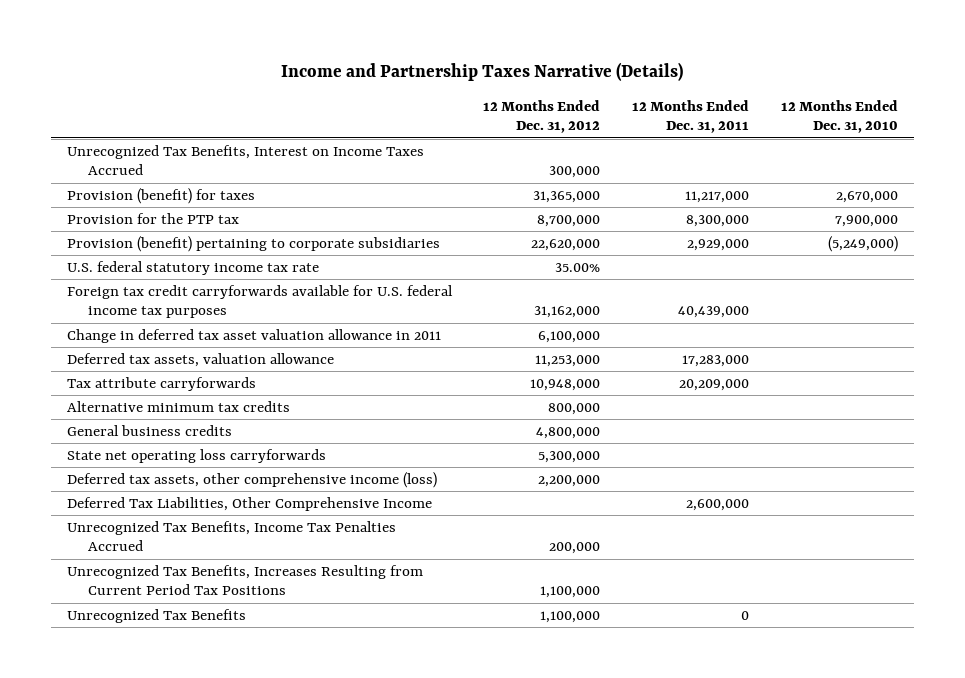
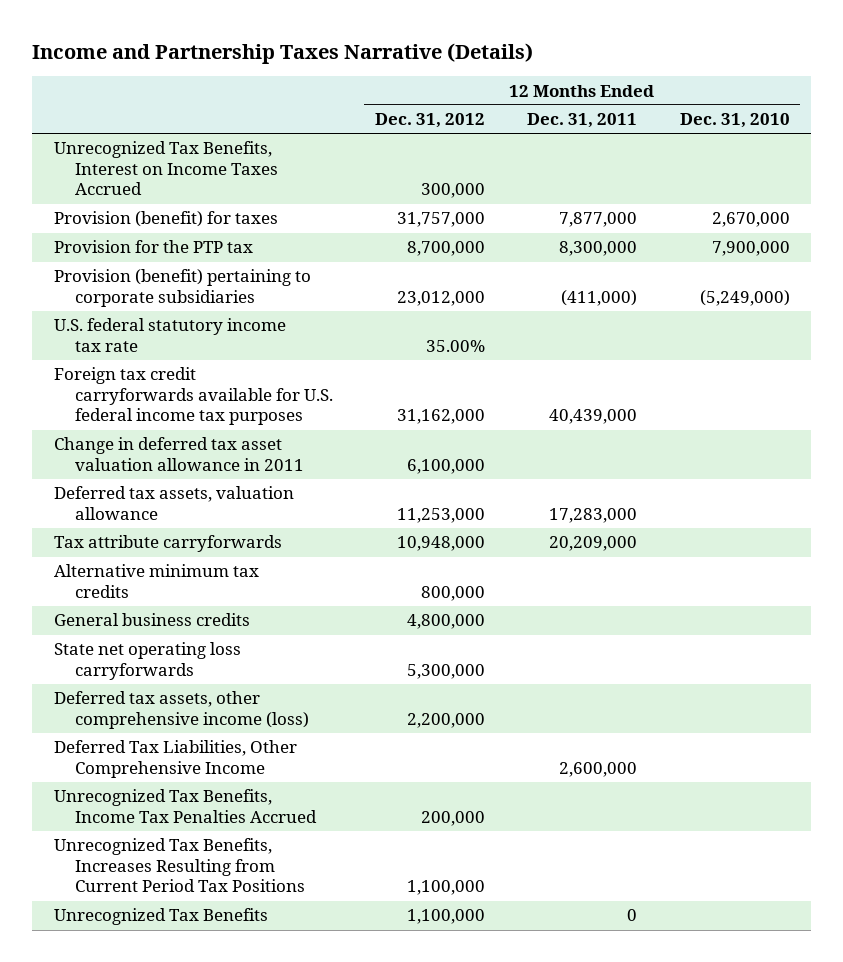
- Provision (benefit) for taxes | 31,365,000 | 11,217,000 | 2,670,000
+ Provision (benefit) for taxes | 31,757,000 | 7,877,000 | 2,670,000
- Provision (benefit) pertaining to corporate subsidiaries | 22,620,000 | 2,929,000 | (5,249,000)
+ Provision (benefit) pertaining to corporate subsidiaries | 23,012,000 | (411,000) | (5,249,000)

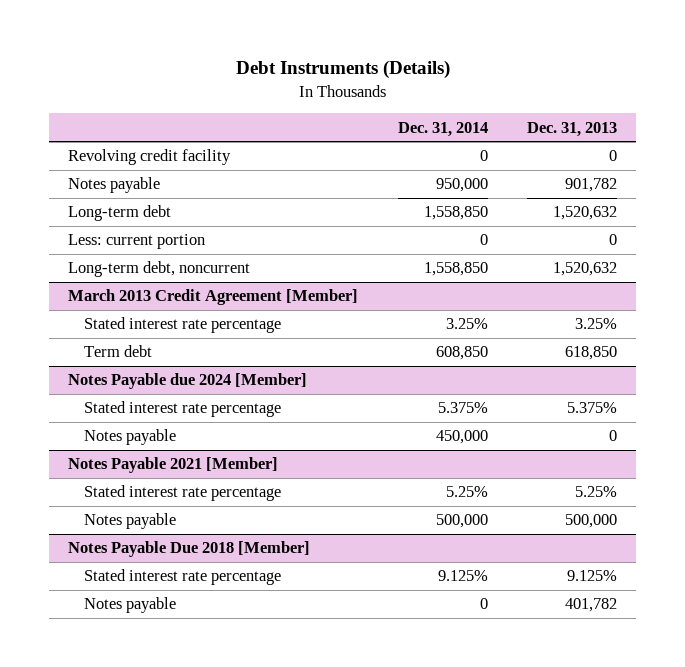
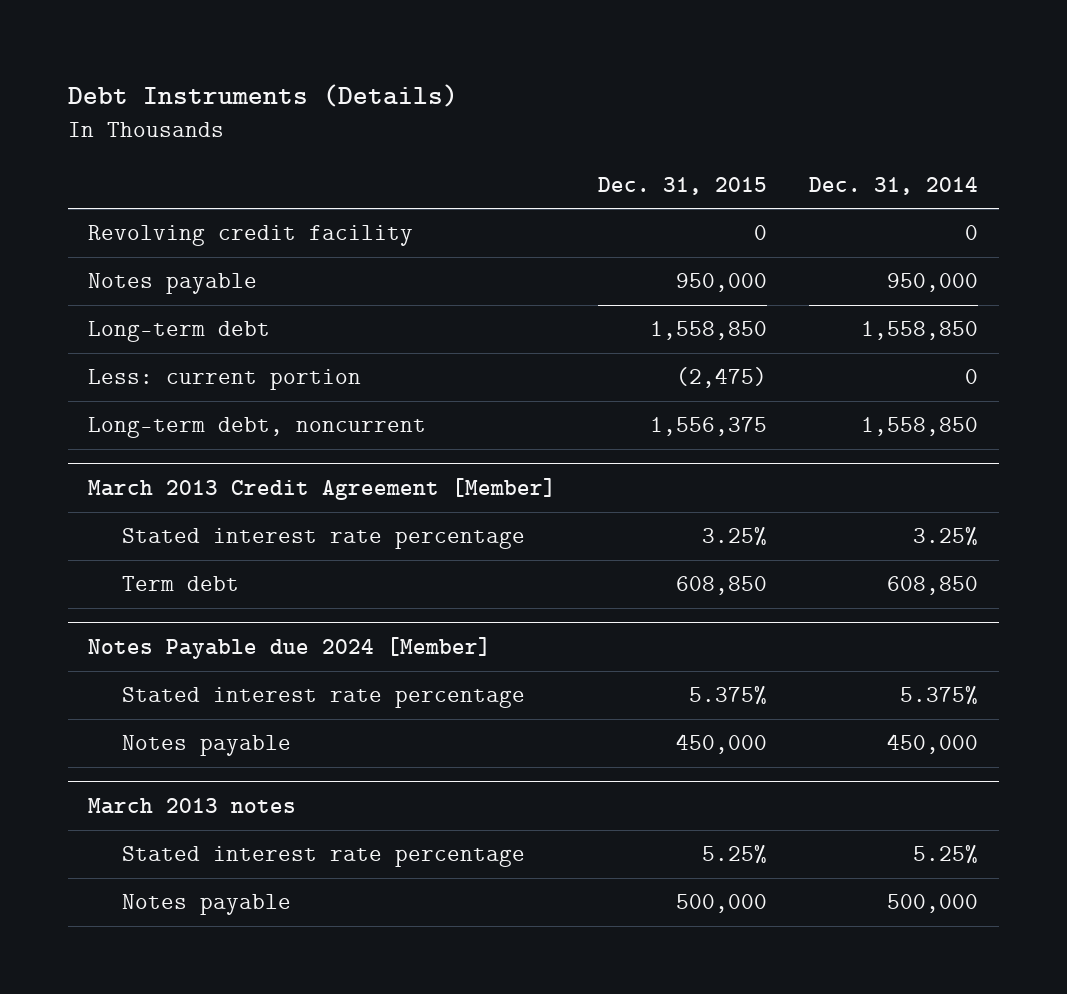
- | Dec. 31, 2014 | Dec. 31, 2013
+ | Dec. 31, 2015 | Dec. 31, 2014
- Notes Payable 2021 [Member]
+ March 2013 notes
- Notes Payable Due 2018 [Member]
- Stated interest rate percentage | 9.125% | 9.125%
- Notes payable | 0 | 401,782

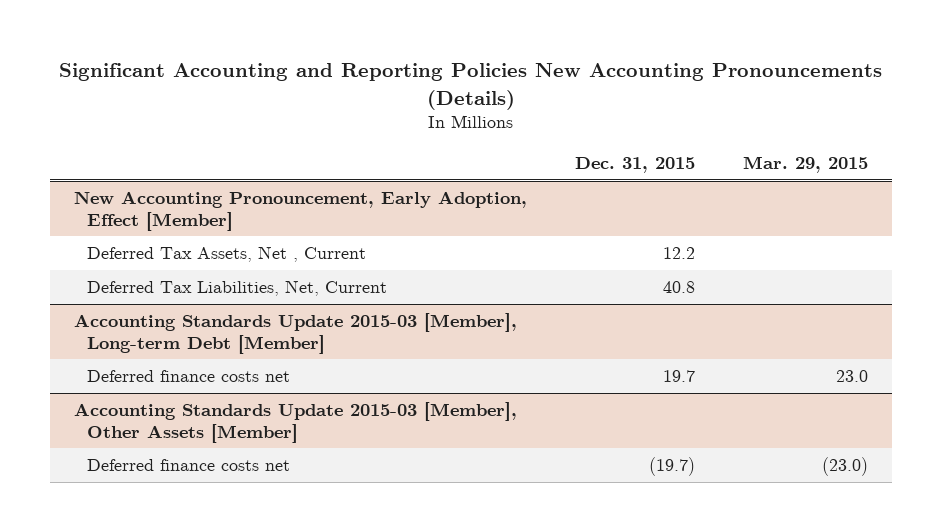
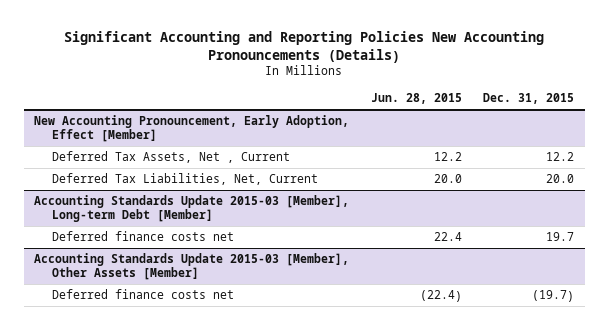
- | Dec. 31, 2015 | Mar. 29, 2015
+ | Jun. 28, 2015 | Dec. 31, 2015
@ New Accounting Pronouncement, Early Adoption, Effect [Member]
- Deferred Tax Liabilities, Net, Current | 40.8 |
+ Deferred Tax Liabilities, Net, Current | 20.0 | 20.0

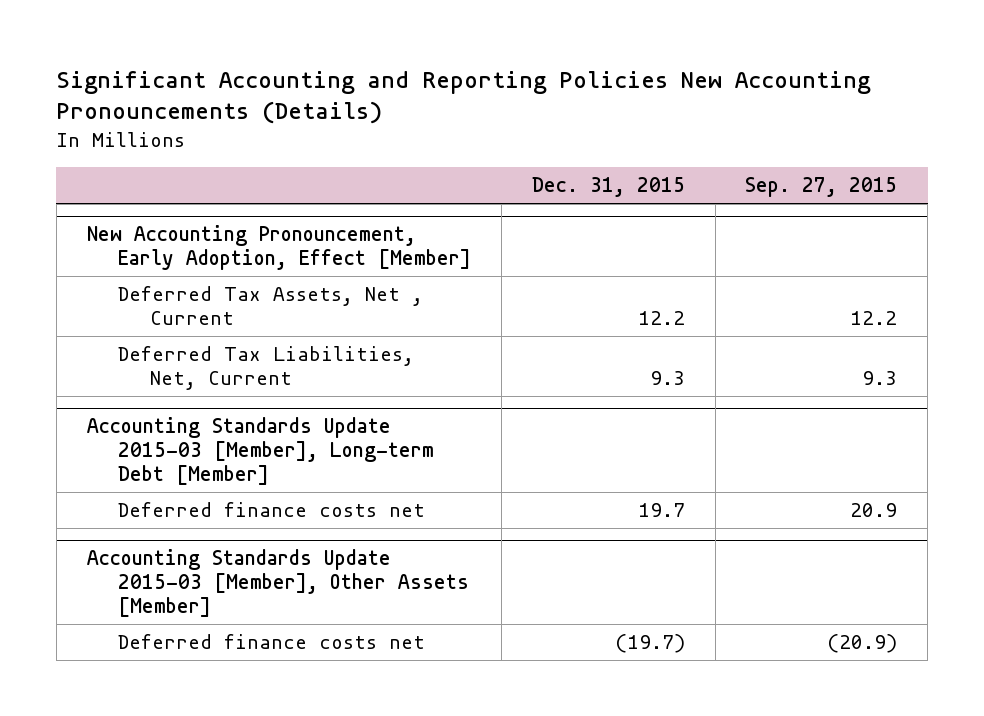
- | Jun. 28, 2015 | Dec. 31, 2015
+ | Dec. 31, 2015 | Sep. 27, 2015
@ New Accounting Pronouncement, Early Adoption, Effect [Member]
- Deferred Tax Liabilities, Net, Current | 20.0 | 20.0
+ Deferred Tax Liabilities, Net, Current | 9.3 | 9.3

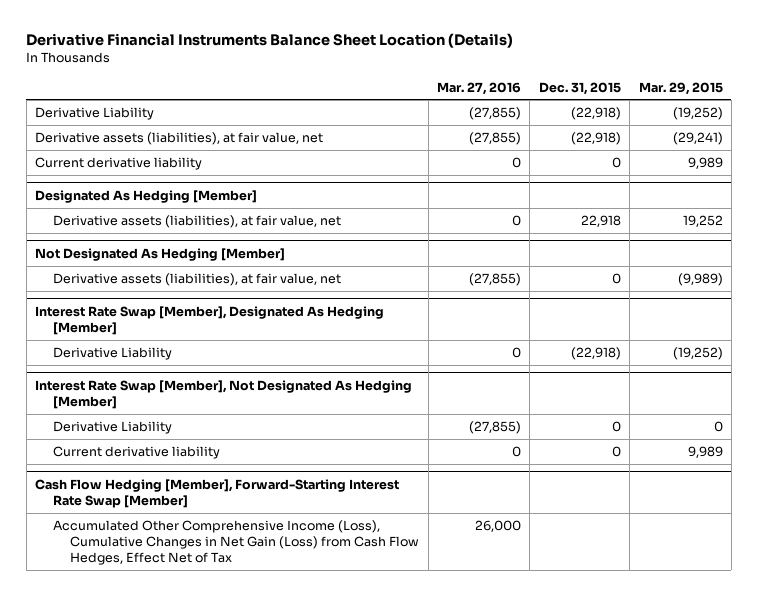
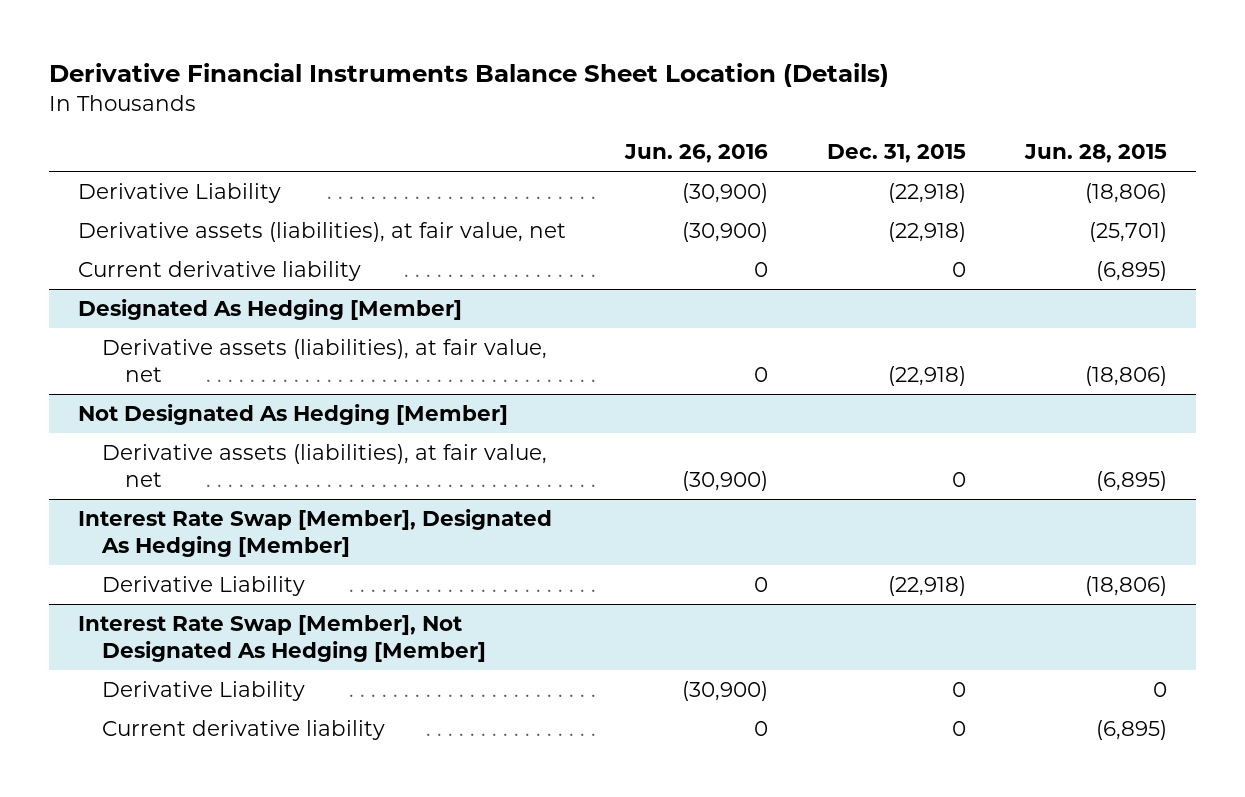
- | Mar. 27, 2016 | Dec. 31, 2015 | Mar. 29, 2015
+ | Jun. 26, 2016 | Dec. 31, 2015 | Jun. 28, 2015
@ Designated As Hedging [Member]
- Derivative assets (liabilities), at fair value, net | 0 | 22,918 | 19,252
+ Derivative assets (liabilities), at fair value, net | 0 | (22,918) | (18,806)
- Cash Flow Hedging [Member], Forward-Starting Interest Rate Swap [Member]
- Accumulated Other Comprehensive Income (Loss), Cumulative Changes in Net Gain (Loss) from Cash Flow Hedges, Effect Net of Tax | 26,000 | |

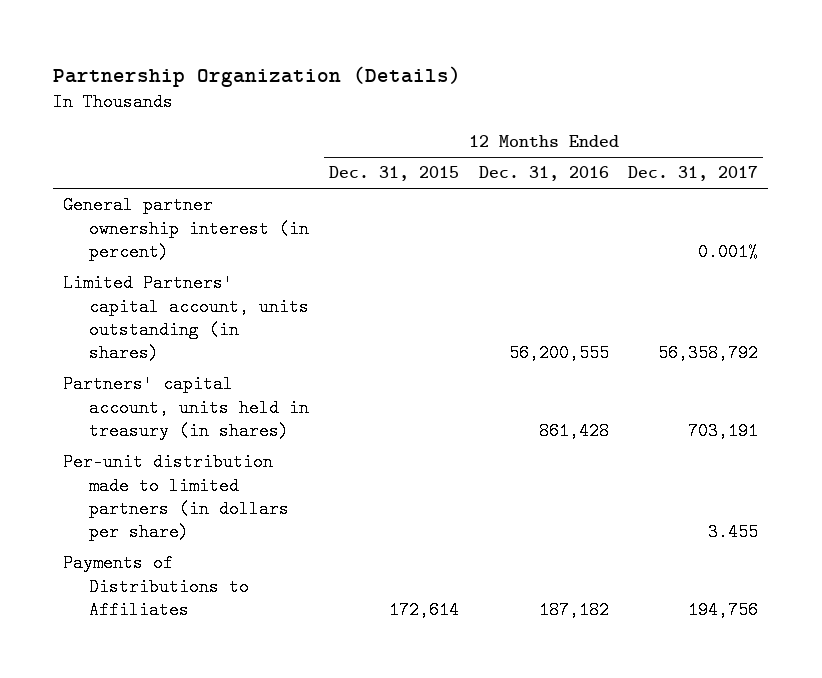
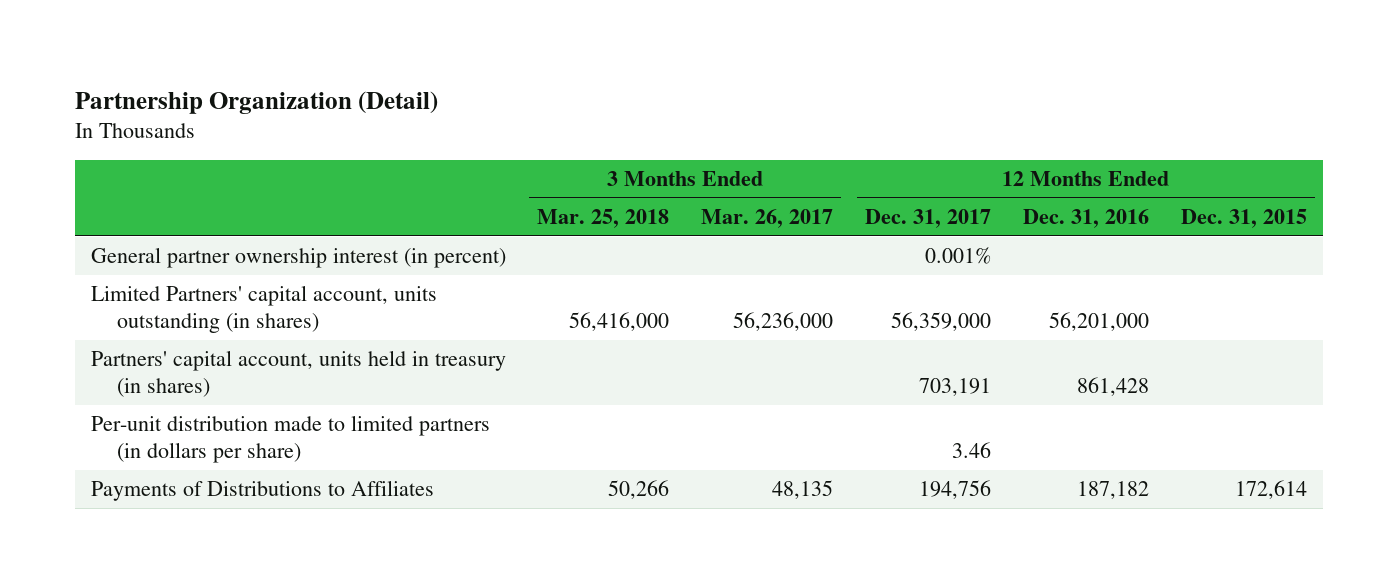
- Partnership Organization (Details)
+ Partnership Organization (Detail)
- | 12 Months Ended Dec. 31, 2015 | 12 Months Ended Dec. 31, 2016 | 12 Months Ended Dec. 31, 2017
+ | 3 Months Ended Mar. 25, 2018 | 3 Months Ended Mar. 26, 2017 | 12 Months Ended Dec. 31, 2017 | 12 Months Ended Dec. 31, 2016 | 12 Months Ended Dec. 31, 2015
- Limited Partners' capital account, units outstanding (in shares) | | 56,200,555 | 56,358,792
+ Limited Partners' capital account, units outstanding (in shares) | 56,416,000 | 56,236,000 | 56,359,000 | 56,201,000 |
- Per-unit distribution made to limited partners (in dollars per share) | | | 3.455
+ Per-unit distribution made to limited partners (in dollars per share) | | | 3.46 | |

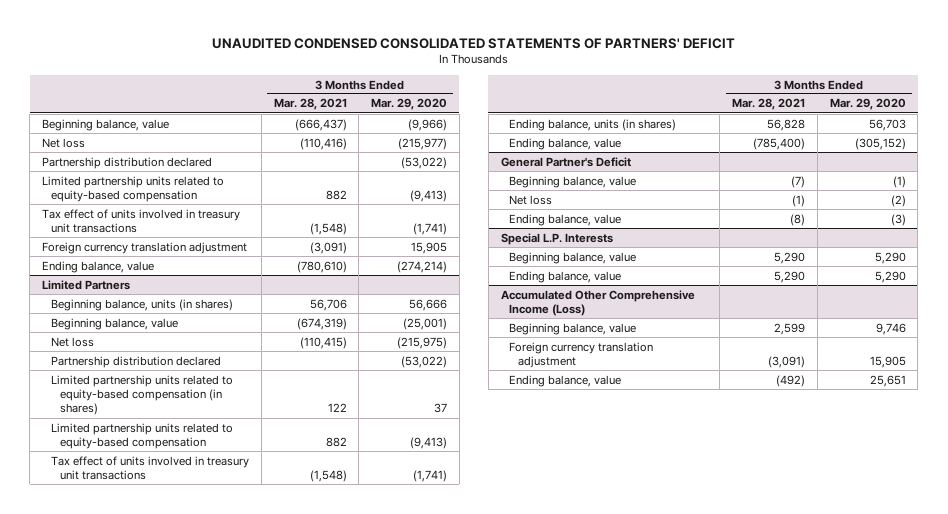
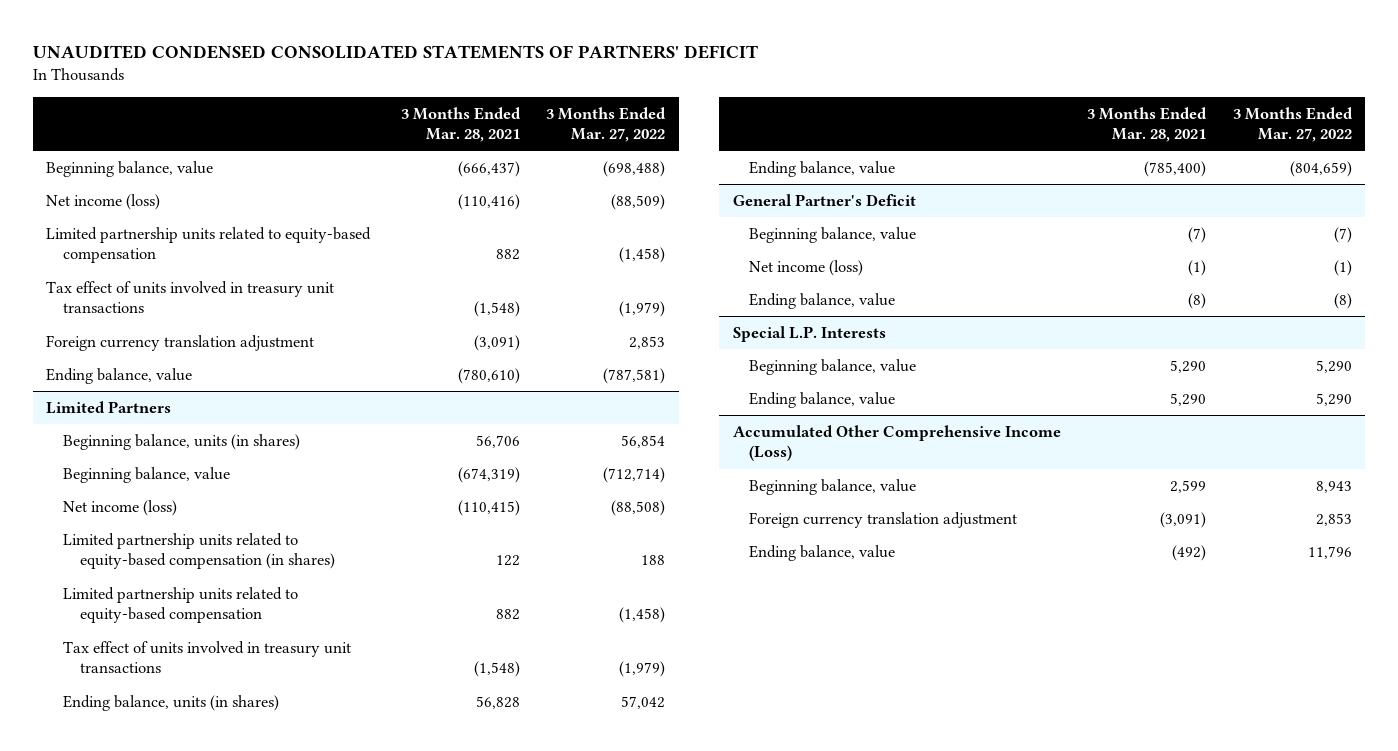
- | 3 Months Ended Mar. 28, 2021 | 3 Months Ended Mar. 29, 2020
+ | 3 Months Ended Mar. 28, 2021 | 3 Months Ended Mar. 27, 2022
- Net loss | (110,416) | (215,977)
- Partnership distribution declared | | (53,022)
+ Net income (loss) | (110,416) | (88,509)
@ Limited Partners
- Net loss | (110,415) | (215,975)
- Partnership distribution declared | | (53,022)
+ Net income (loss) | (110,415) | (88,508)
@ General Partner's Deficit
- Net loss | (1) | (2)
+ Net income (loss) | (1) | (1)

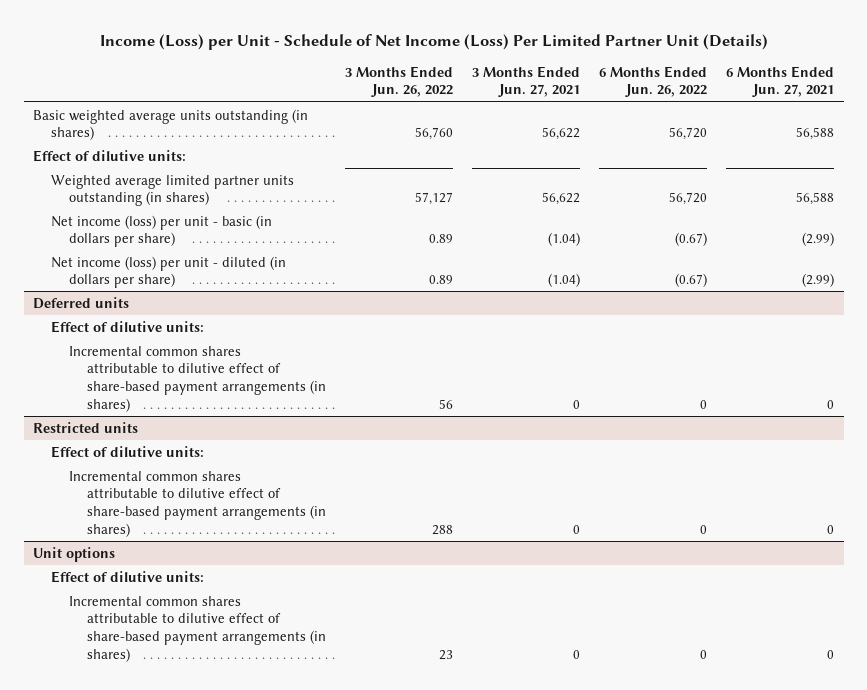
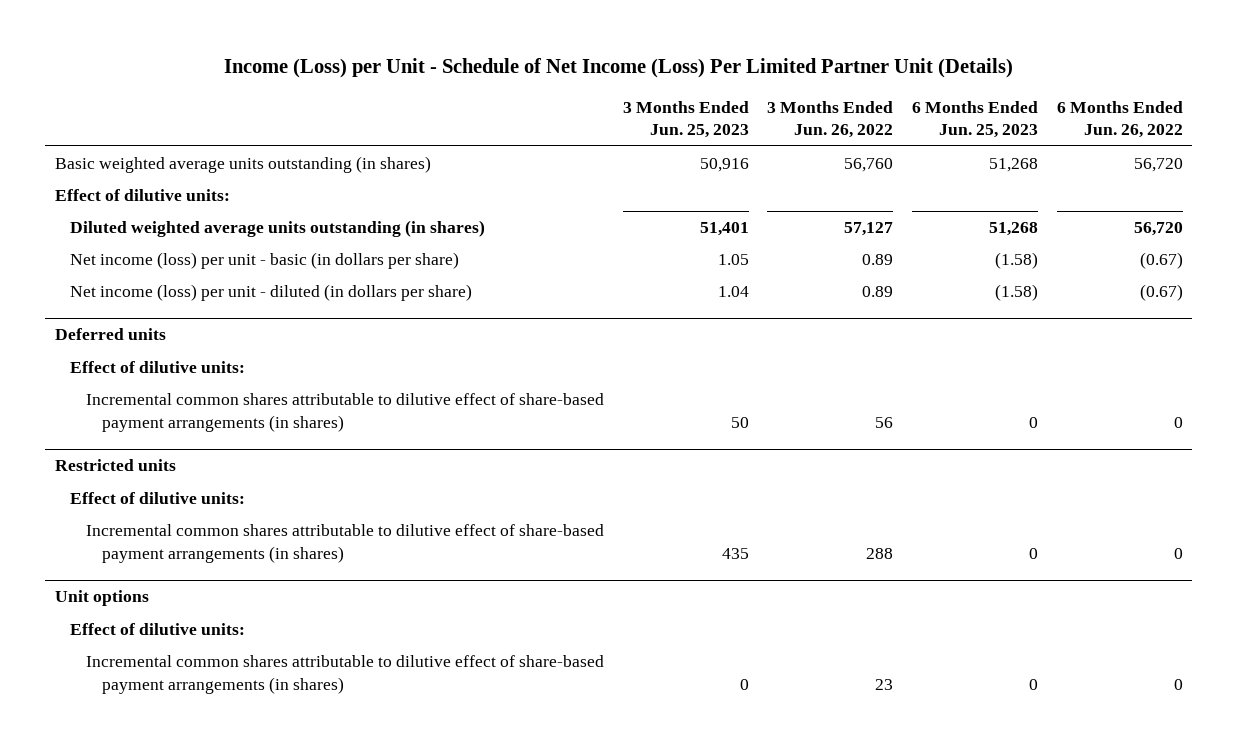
- | 3 Months Ended Jun. 26, 2022 | 3 Months Ended Jun. 27, 2021 | 6 Months Ended Jun. 26, 2022 | 6 Months Ended Jun. 27, 2021
+ | 3 Months Ended Jun. 25, 2023 | 3 Months Ended Jun. 26, 2022 | 6 Months Ended Jun. 25, 2023 | 6 Months Ended Jun. 26, 2022
- Weighted average limited partner units outstanding (in shares) | 57,127 | 56,622 | 56,720 | 56,588
+ Diluted weighted average units outstanding (in shares) | 51,401 | 57,127 | 51,268 | 56,720

